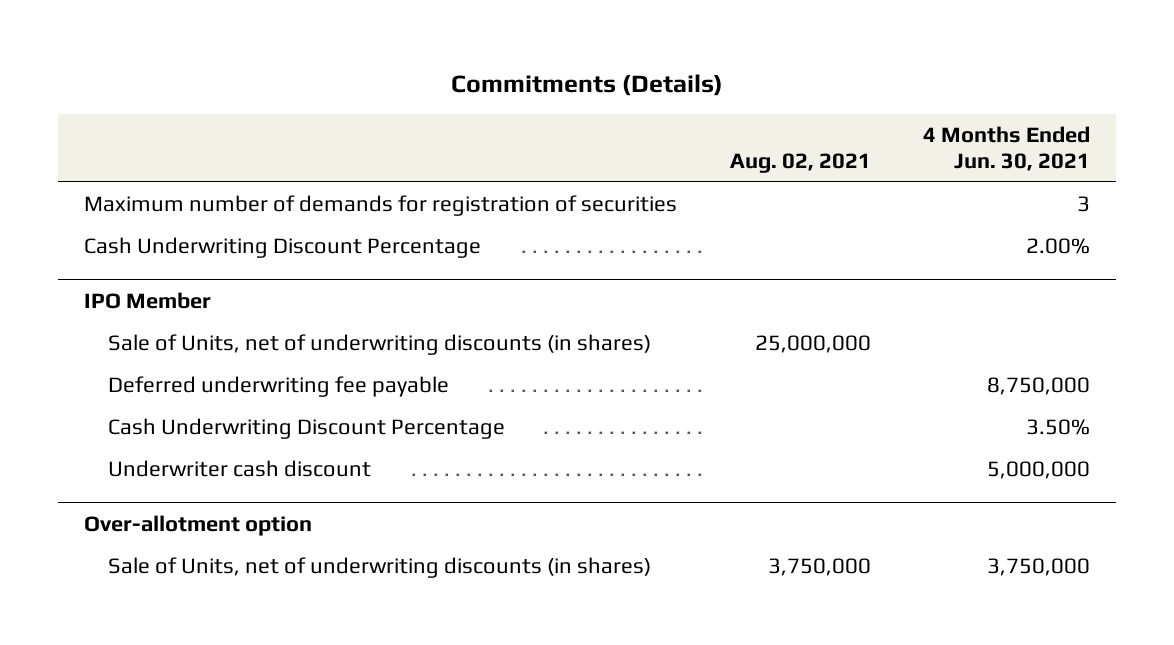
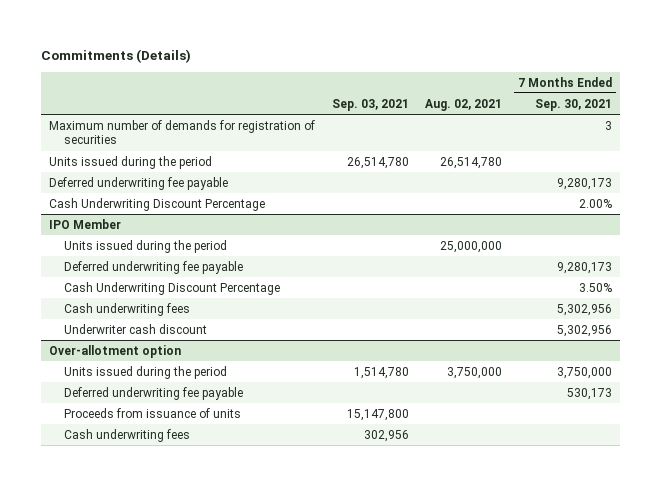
- | Aug. 02, 2021 | 4 Months Ended Jun. 30, 2021
+ | Sep. 03, 2021 | Aug. 02, 2021 | 7 Months Ended Sep. 30, 2021
+ Units issued during the period | 26,514,780 | 26,514,780 |
+ Deferred underwriting fee payable | | | 9,280,173
@ IPO Member
- Sale of Units, net of underwriting discounts (in shares) | 25,000,000 |
+ Units issued during the period | | 25,000,000 |
+ Cash underwriting fees | | | 5,302,956
@ Over-allotment option
- Sale of Units, net of underwriting discounts (in shares) | 3,750,000 | 3,750,000
+ Units issued during the period | 1,514,780 | 3,750,000 | 3,750,000
+ Deferred underwriting fee payable | | | 530,173
+ Proceeds from issuance of units | 15,147,800 | |
+ Cash underwriting fees | 302,956 | |

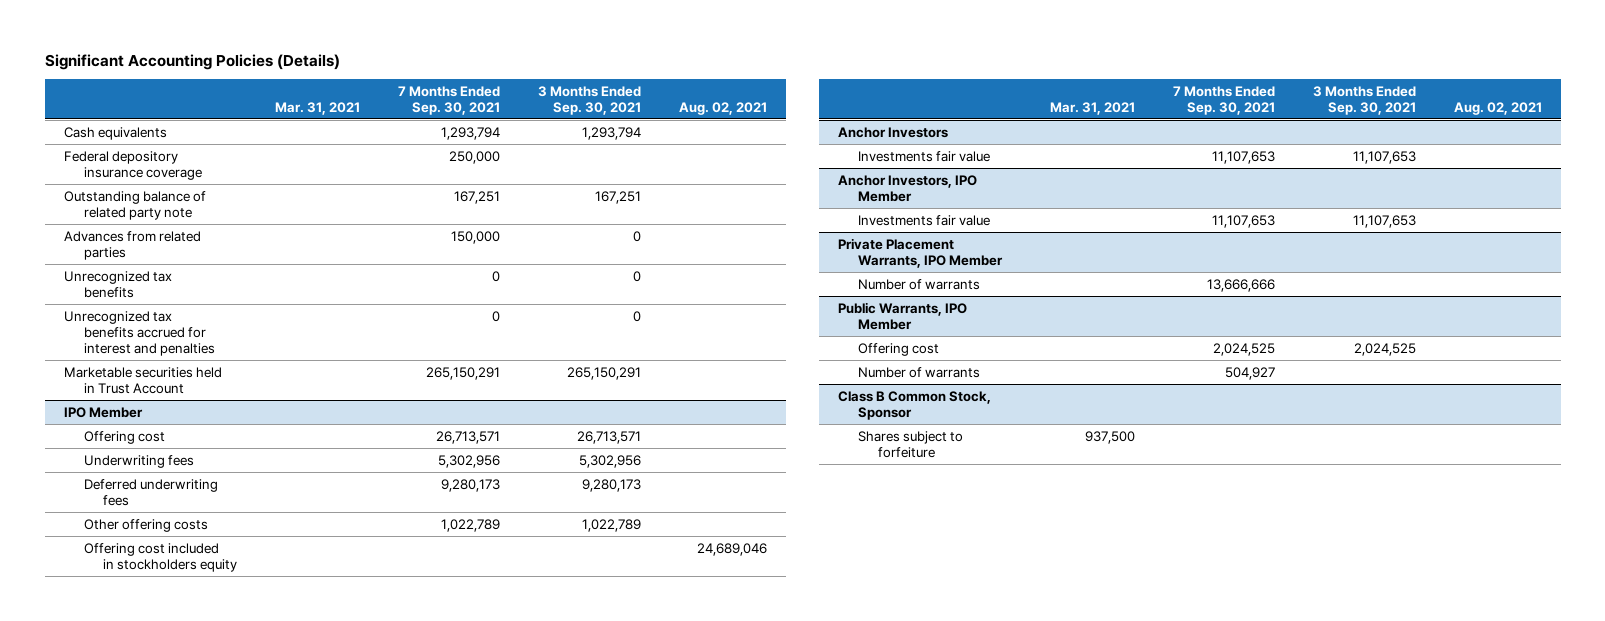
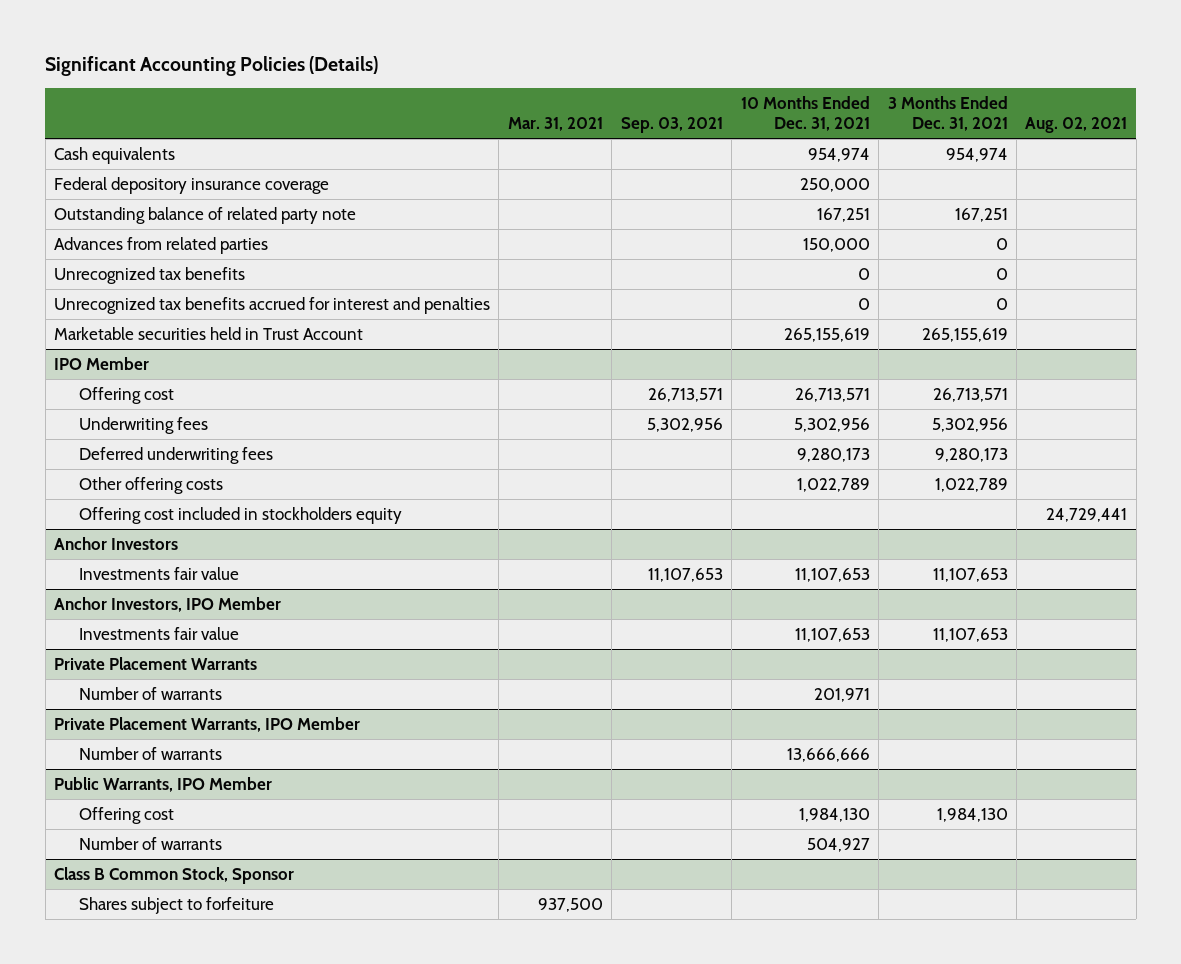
- | Mar. 31, 2021 | 7 Months Ended Sep. 30, 2021 | 3 Months Ended Sep. 30, 2021 | Aug. 02, 2021
+ | Mar. 31, 2021 | Sep. 03, 2021 | 10 Months Ended Dec. 31, 2021 | 3 Months Ended Dec. 31, 2021 | Aug. 02, 2021
@ IPO Member
- Offering cost included in stockholders equity | | | | 24,689,046
+ Offering cost included in stockholders equity | | | | | 24,729,441
+ Private Placement Warrants
+ Number of warrants | | | 201,971 | |

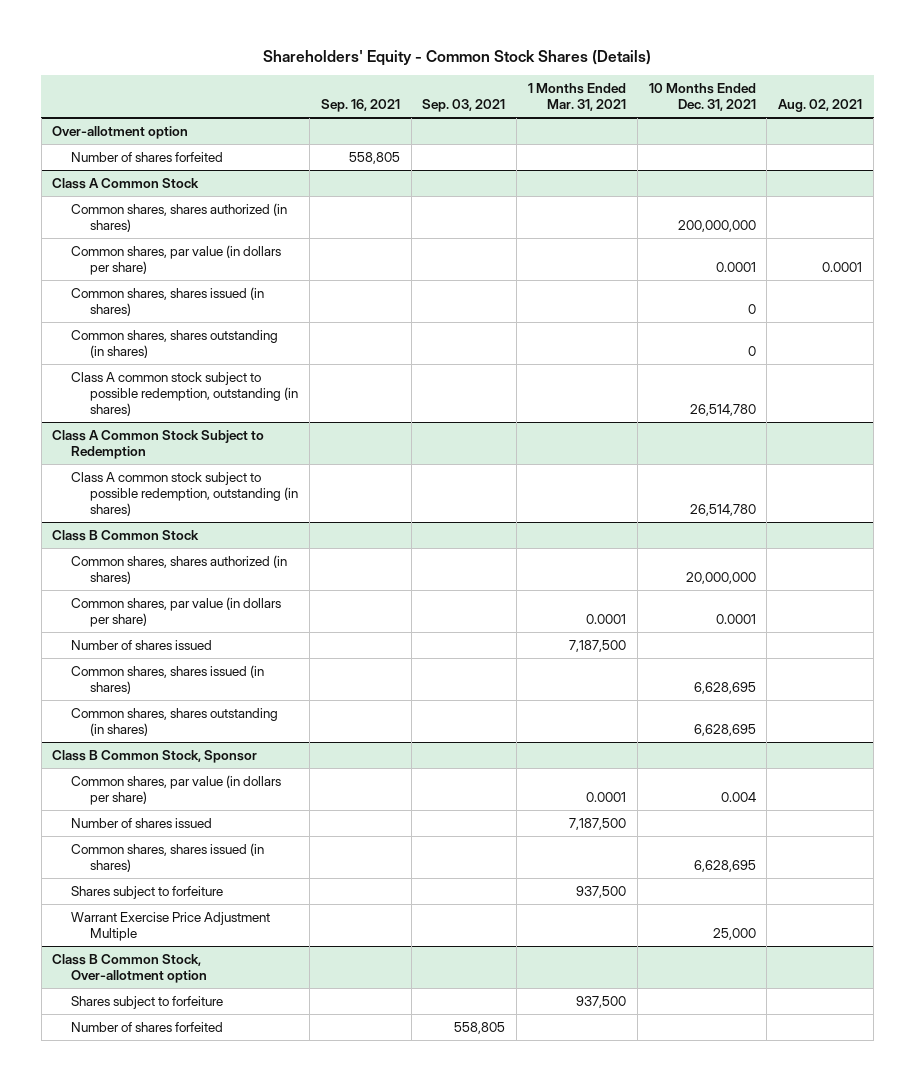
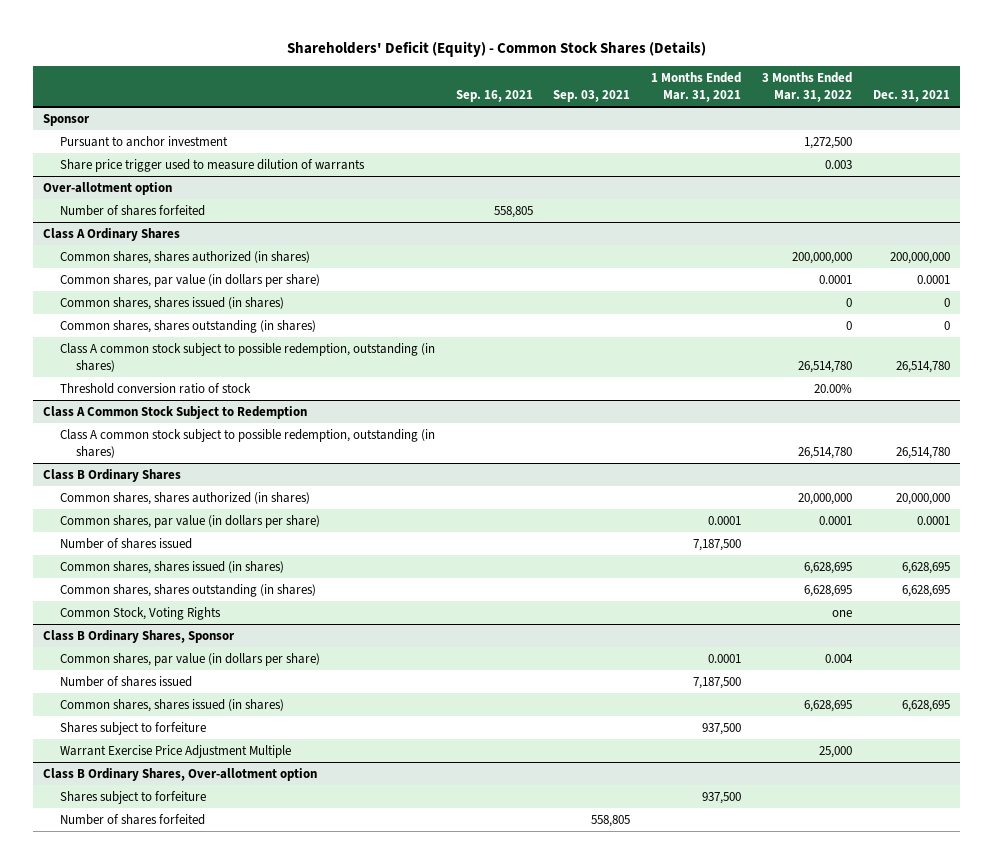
- Shareholders' Equity - Common Stock Shares (Details)
+ Shareholders' Deficit (Equity) - Common Stock Shares (Details)
- | Sep. 16, 2021 | Sep. 03, 2021 | 1 Months Ended Mar. 31, 2021 | 10 Months Ended Dec. 31, 2021 | Aug. 02, 2021
+ | Sep. 16, 2021 | Sep. 03, 2021 | 1 Months Ended Mar. 31, 2021 | 3 Months Ended Mar. 31, 2022 | Dec. 31, 2021
+ Sponsor
+ Pursuant to anchor investment | | | | 1,272,500 |
+ Share price trigger used to measure dilution of warrants | | | | 0.003 |
- Class A Common Stock
+ Class A Ordinary Shares
+ Threshold conversion ratio of stock | | | | 20.00% |
- Class B Common Stock
+ Class B Ordinary Shares
- Class B Common Stock, Sponsor
+ Common Stock, Voting Rights | | | | one |
+ Class B Ordinary Shares, Sponsor
- Class B Common Stock, Over-allotment option
+ Class B Ordinary Shares, Over-allotment option

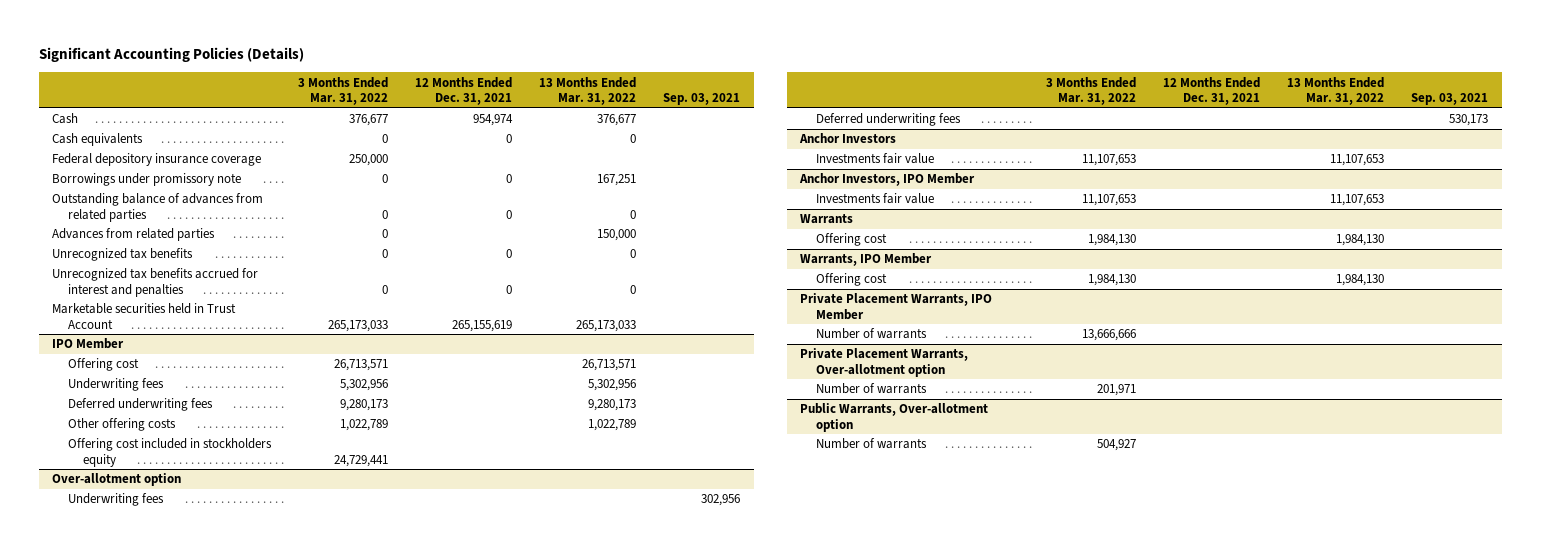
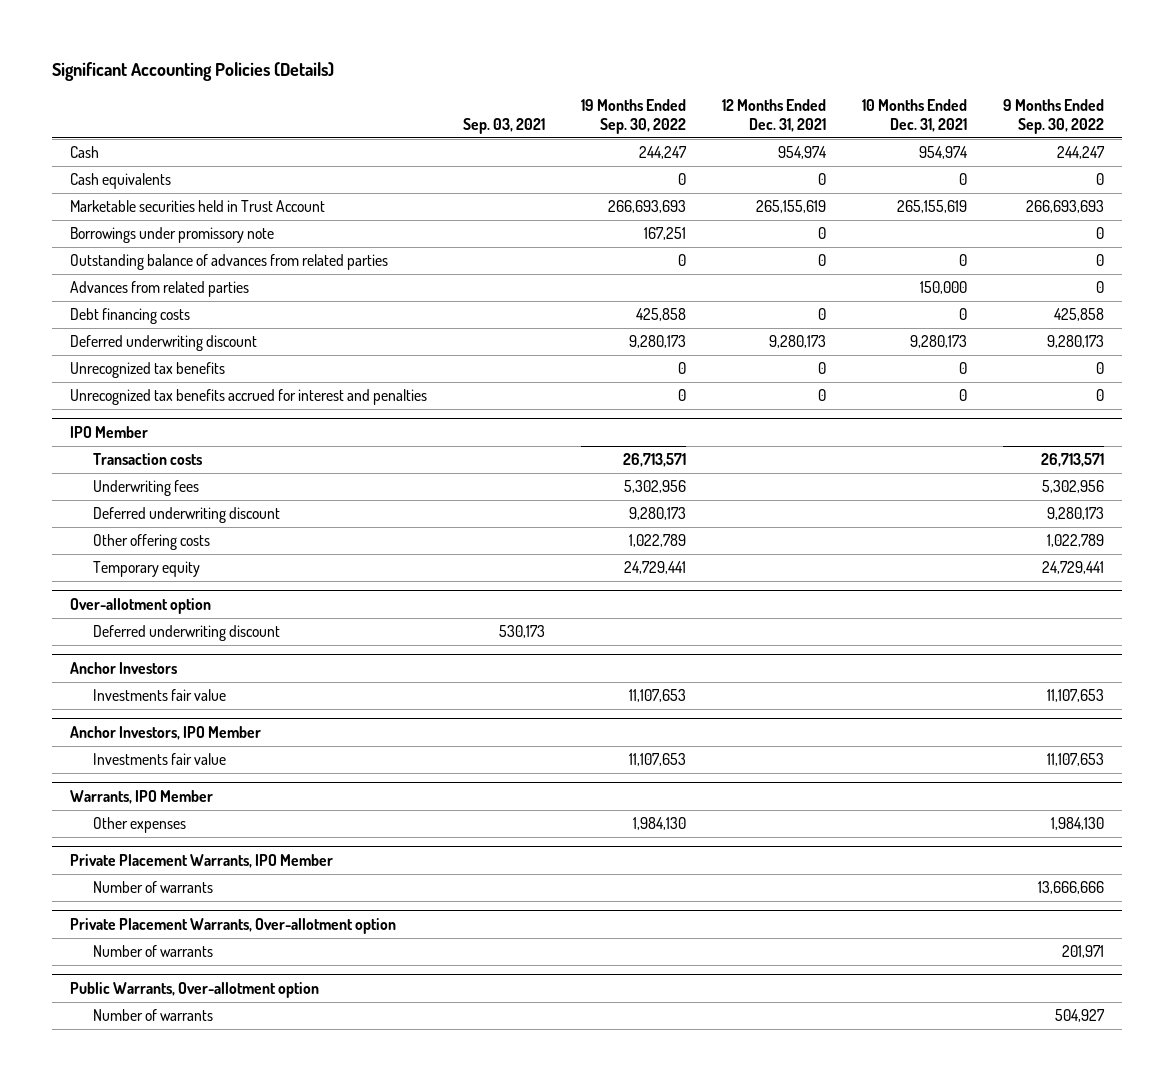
- | 3 Months Ended Mar. 31, 2022 | 12 Months Ended Dec. 31, 2021 | 13 Months Ended Mar. 31, 2022 | Sep. 03, 2021
+ | Sep. 03, 2021 | 19 Months Ended Sep. 30, 2022 | 12 Months Ended Dec. 31, 2021 | 10 Months Ended Dec. 31, 2021 | 9 Months Ended Sep. 30, 2022
- Federal depository insurance coverage | 250,000 | | |
moved up: Marketable securities held in Trust Account | | 266,693,693 | 265,155,619 | 265,155,619 | 266,693,693
+ Debt financing costs | | 425,858 | 0 | 0 | 425,858
+ Deferred underwriting discount | | 9,280,173 | 9,280,173 | 9,280,173 | 9,280,173
@ IPO Member
- Offering cost | 26,713,571 | | 26,713,571 |
+ Transaction costs | | 26,713,571 | | | 26,713,571
- Deferred underwriting fees | 9,280,173 | | 9,280,173 |
+ Deferred underwriting discount | | 9,280,173 | | | 9,280,173
- Offering cost included in stockholders equity | 24,729,441 | | |
+ Temporary equity | | 24,729,441 | | | 24,729,441
@ Over-allotment option
- Underwriting fees | | | | 302,956
- Deferred underwriting fees | | | | 530,173
+ Deferred underwriting discount | 530,173 | | | |
- Warrants
- Offering cost | 1,984,130 | | 1,984,130 |
@ Warrants, IPO Member
- Offering cost | 1,984,130 | | 1,984,130 |
+ Other expenses | | 1,984,130 | | | 1,984,130

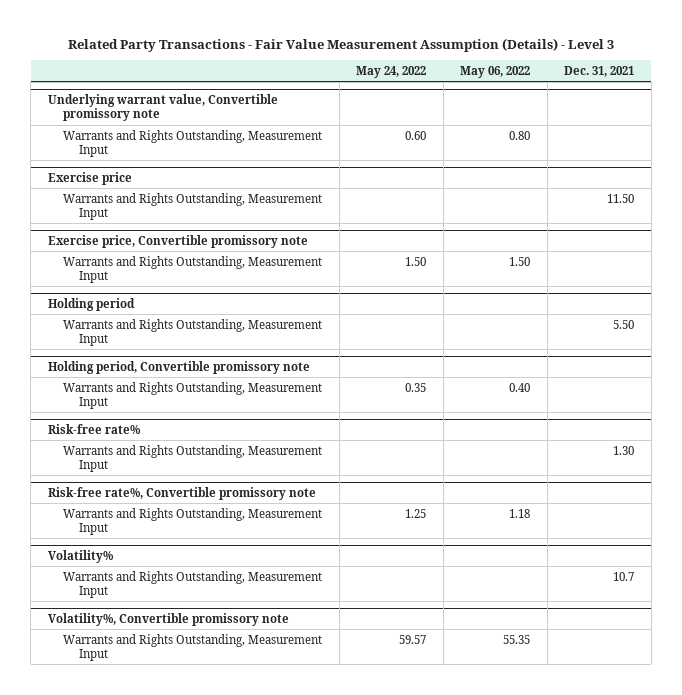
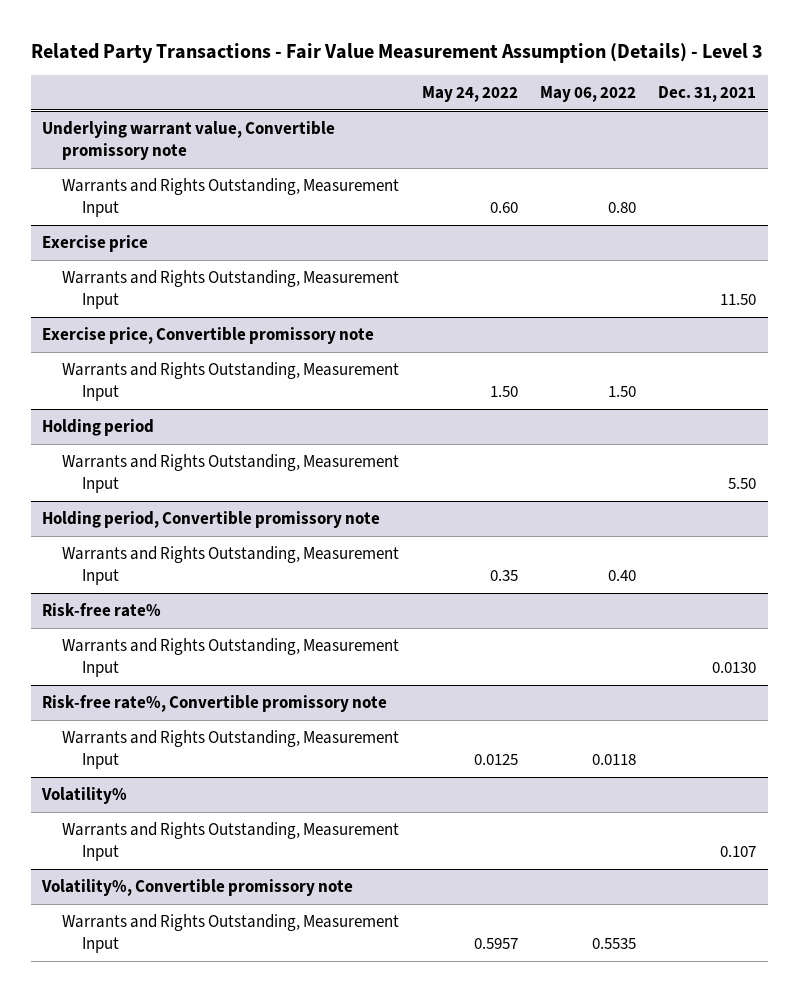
@ Risk-free rate%
- Warrants and Rights Outstanding, Measurement Input | | | 1.30
+ Warrants and Rights Outstanding, Measurement Input | | | 0.0130
@ Risk-free rate%, Convertible promissory note
- Warrants and Rights Outstanding, Measurement Input | 1.25 | 1.18 |
+ Warrants and Rights Outstanding, Measurement Input | 0.0125 | 0.0118 |
@ Volatility%
- Warrants and Rights Outstanding, Measurement Input | | | 10.7
+ Warrants and Rights Outstanding, Measurement Input | | | 0.107
@ Volatility%, Convertible promissory note
- Warrants and Rights Outstanding, Measurement Input | 59.57 | 55.35 |
+ Warrants and Rights Outstanding, Measurement Input | 0.5957 | 0.5535 |

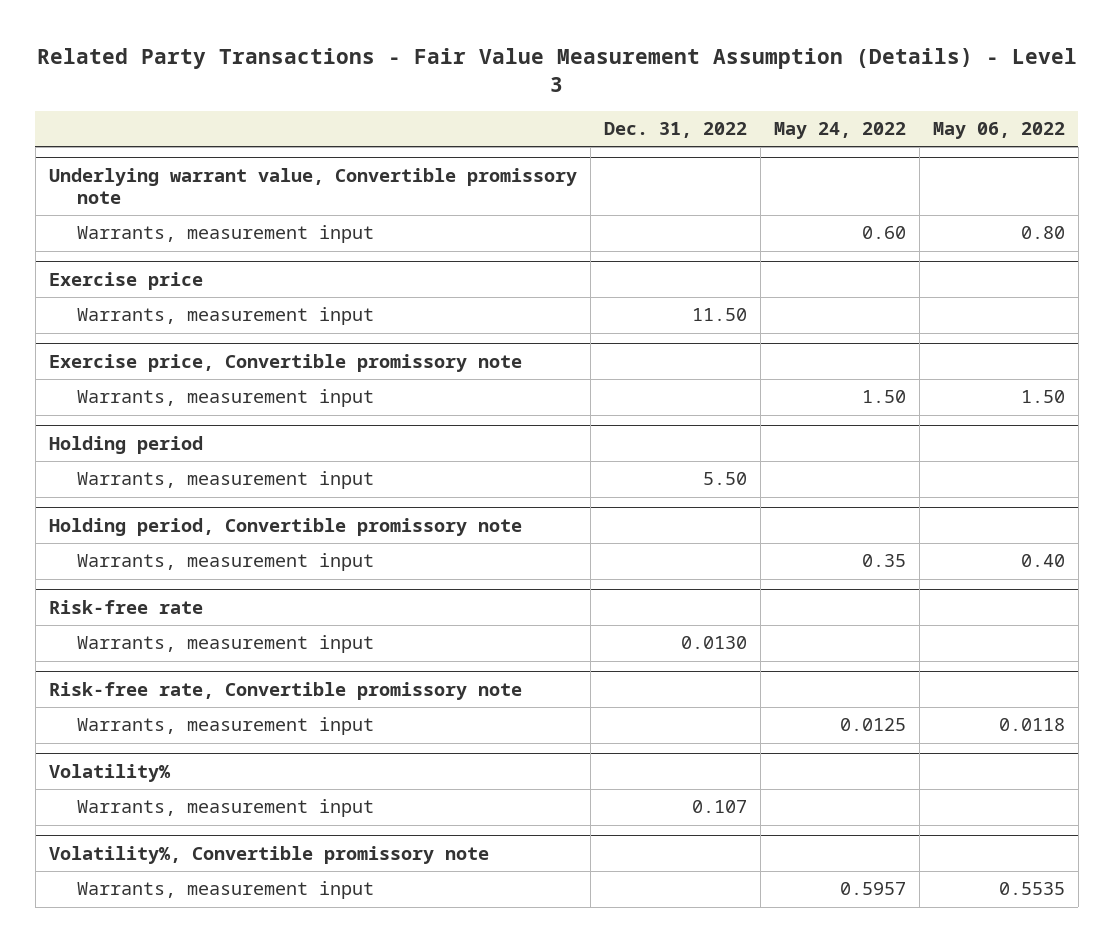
- | May 24, 2022 | May 06, 2022 | Dec. 31, 2021
+ | Dec. 31, 2022 | May 24, 2022 | May 06, 2022
@ Underlying warrant value, Convertible promissory note
- Warrants and Rights Outstanding, Measurement Input | 0.60 | 0.80 |
+ Warrants, measurement input | | 0.60 | 0.80
@ Exercise price
- Warrants and Rights Outstanding, Measurement Input | | | 11.50
+ Warrants, measurement input | 11.50 | |
@ Exercise price, Convertible promissory note
- Warrants and Rights Outstanding, Measurement Input | 1.50 | 1.50 |
+ Warrants, measurement input | | 1.50 | 1.50
@ Holding period
- Warrants and Rights Outstanding, Measurement Input | | | 5.50
+ Warrants, measurement input | 5.50 | |
@ Holding period, Convertible promissory note
- Warrants and Rights Outstanding, Measurement Input | 0.35 | 0.40 |
- Risk-free rate%
- Warrants and Rights Outstanding, Measurement Input | | | 0.0130
- Risk-free rate%, Convertible promissory note
- Warrants and Rights Outstanding, Measurement Input | 0.0125 | 0.0118 |
@ Holding period, Convertible promissory note
+ Warrants, measurement input | | 0.35 | 0.40
+ Risk-free rate
+ Warrants, measurement input | 0.0130 | |
+ Risk-free rate, Convertible promissory note
+ Warrants, measurement input | | 0.0125 | 0.0118
@ Volatility%
- Warrants and Rights Outstanding, Measurement Input | | | 0.107
+ Warrants, measurement input | 0.107 | |
@ Volatility%, Convertible promissory note
- Warrants and Rights Outstanding, Measurement Input | 0.5957 | 0.5535 |
+ Warrants, measurement input | | 0.5957 | 0.5535

